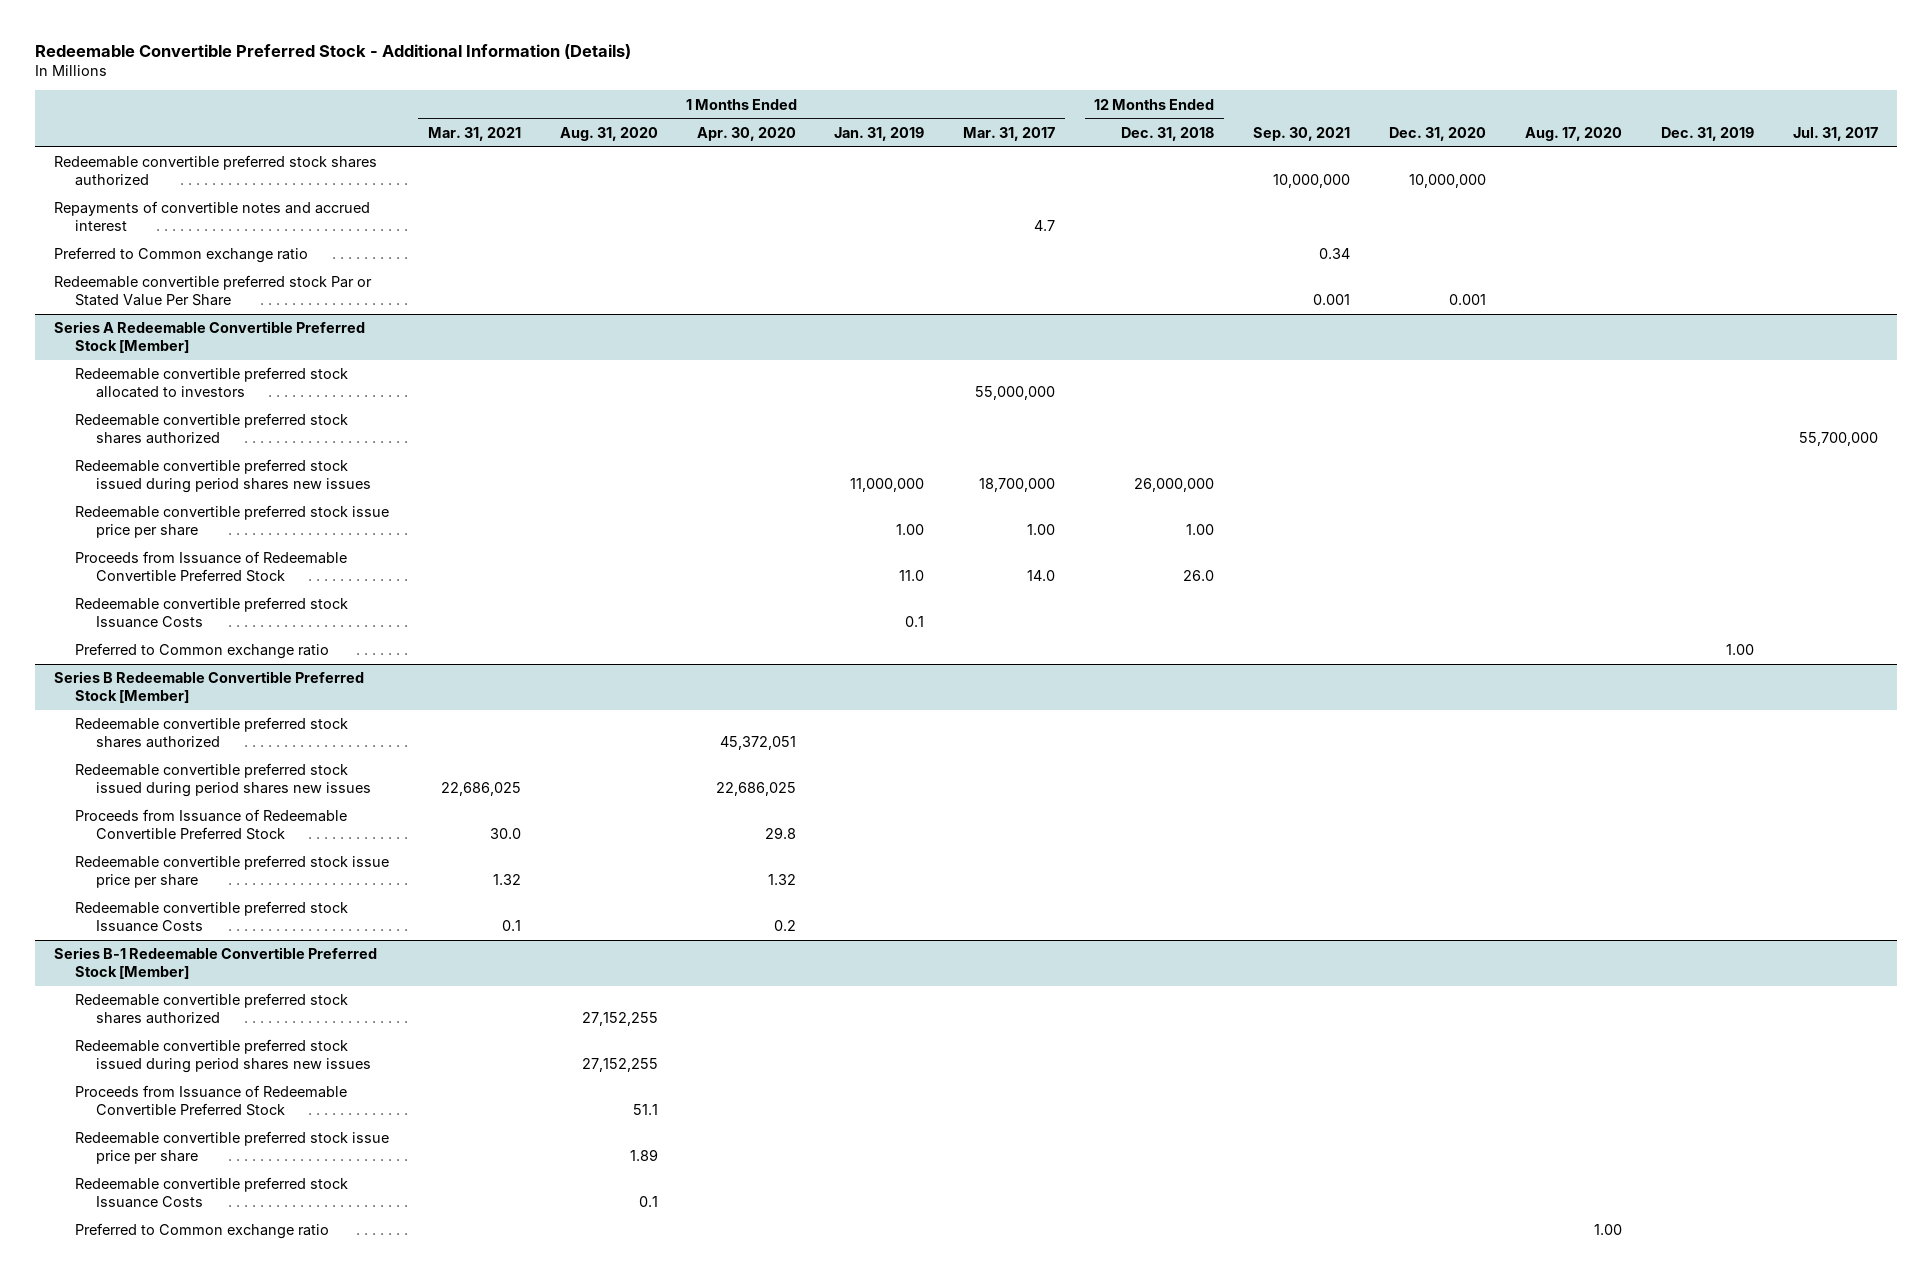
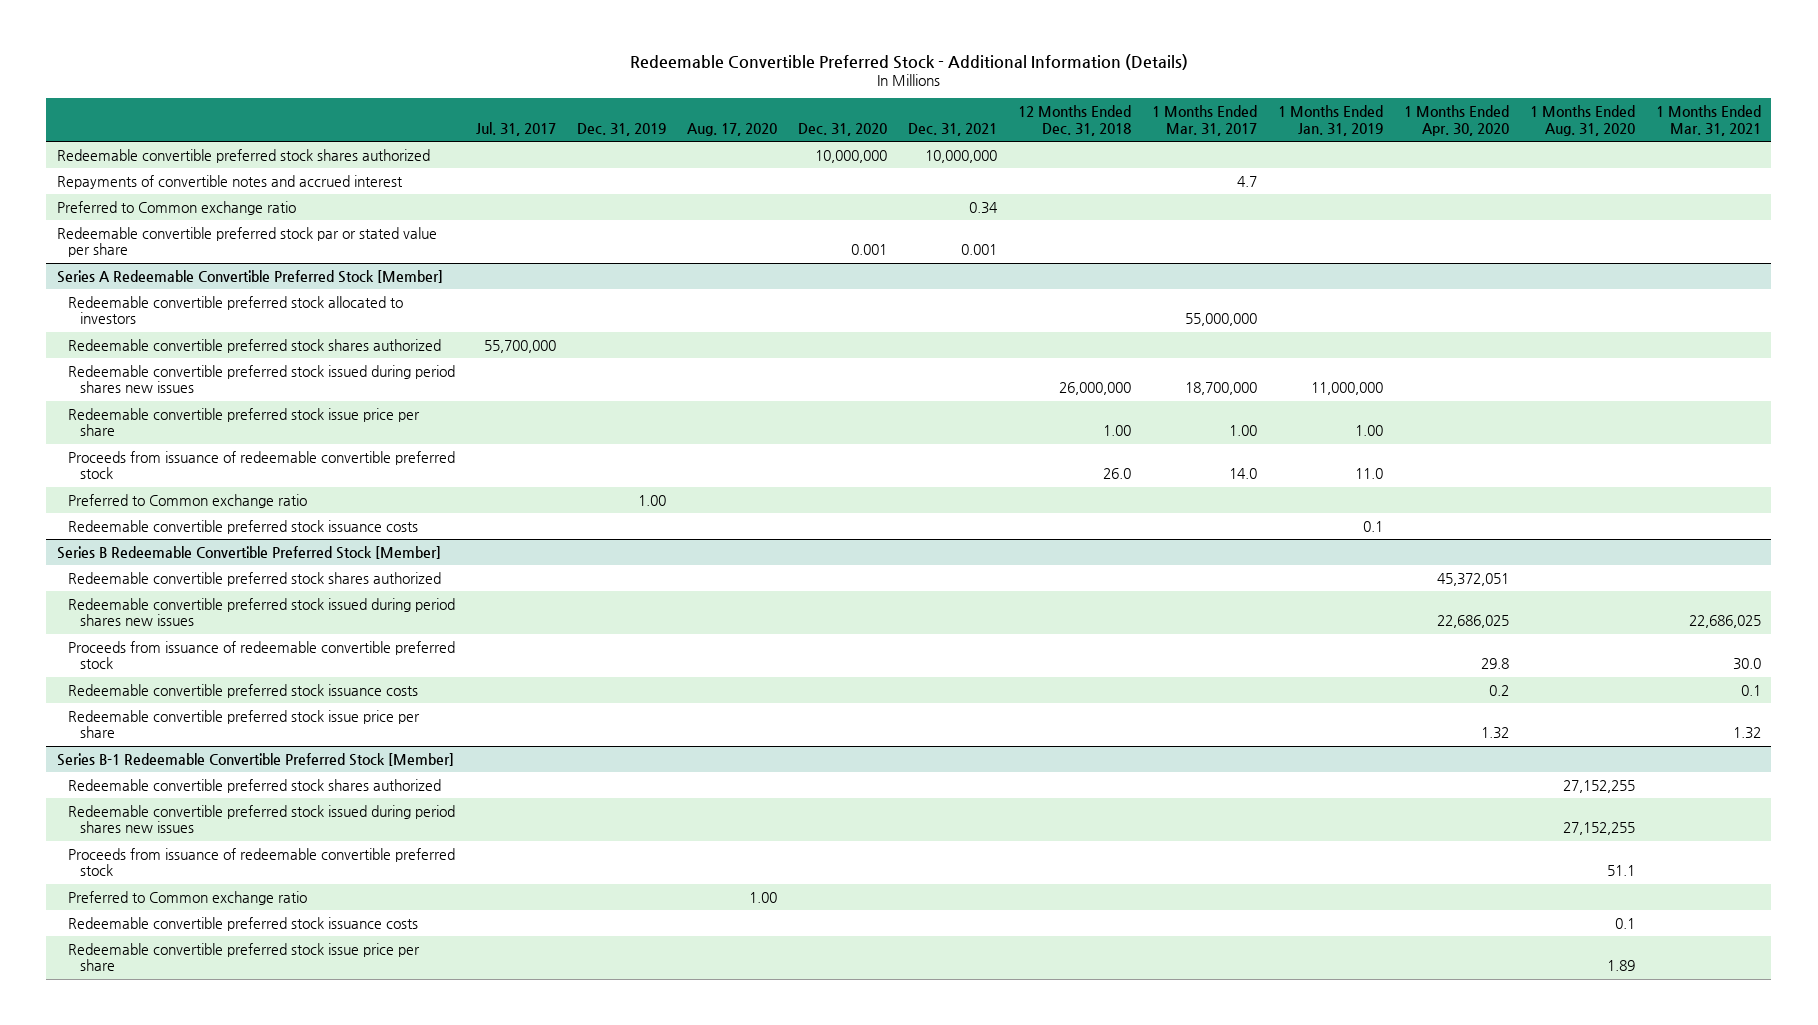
- | 1 Months Ended Mar. 31, 2021 | 1 Months Ended Aug. 31, 2020 | 1 Months Ended Apr. 30, 2020 | 1 Months Ended Jan. 31, 2019 | 1 Months Ended Mar. 31, 2017 | 12 Months Ended Dec. 31, 2018 | Sep. 30, 2021 | Dec. 31, 2020 | Aug. 17, 2020 | Dec. 31, 2019 | Jul. 31, 2017
+ | Jul. 31, 2017 | Dec. 31, 2019 | Aug. 17, 2020 | Dec. 31, 2020 | Dec. 31, 2021 | 12 Months Ended Dec. 31, 2018 | 1 Months Ended Mar. 31, 2017 | 1 Months Ended Jan. 31, 2019 | 1 Months Ended Apr. 30, 2020 | 1 Months Ended Aug. 31, 2020 | 1 Months Ended Mar. 31, 2021
- Redeemable convertible preferred stock Par or Stated Value Per Share | | | | | | | 0.001 | 0.001 | | |
+ Redeemable convertible preferred stock par or stated value per share | | | | 0.001 | 0.001 | | | | | |
@ Series A Redeemable Convertible Preferred Stock [Member]
- Proceeds from Issuance of Redeemable Convertible Preferred Stock | | | | 11.0 | 14.0 | 26.0 | | | | |
- Redeemable convertible preferred stock Issuance Costs | | | | 0.1 | | | | | | |
+ Proceeds from issuance of redeemable convertible preferred stock | | | | | | 26.0 | 14.0 | 11.0 | | |
+ Redeemable convertible preferred stock issuance costs | | | | | | | | 0.1 | | |
@ Series B Redeemable Convertible Preferred Stock [Member]
- Proceeds from Issuance of Redeemable Convertible Preferred Stock | 30.0 | | 29.8 | | | | | | | |
+ Proceeds from issuance of redeemable convertible preferred stock | | | | | | | | | 29.8 | | 30.0
+ Redeemable convertible preferred stock issuance costs | | | | | | | | | 0.2 | | 0.1
- Redeemable convertible preferred stock Issuance Costs | 0.1 | | 0.2 | | | | | | | |
@ Series B-1 Redeemable Convertible Preferred Stock [Member]
- Proceeds from Issuance of Redeemable Convertible Preferred Stock | | 51.1 | | | | | | | | |
- Redeemable convertible preferred stock Issuance Costs | | 0.1 | | | | | | | | |
+ Proceeds from issuance of redeemable convertible preferred stock | | | | | | | | | | 51.1 |
+ Redeemable convertible preferred stock issuance costs | | | | | | | | | | 0.1 |
moved down: Redeemable convertible preferred stock issue price per share | | | | | | | | | | 1.89 |

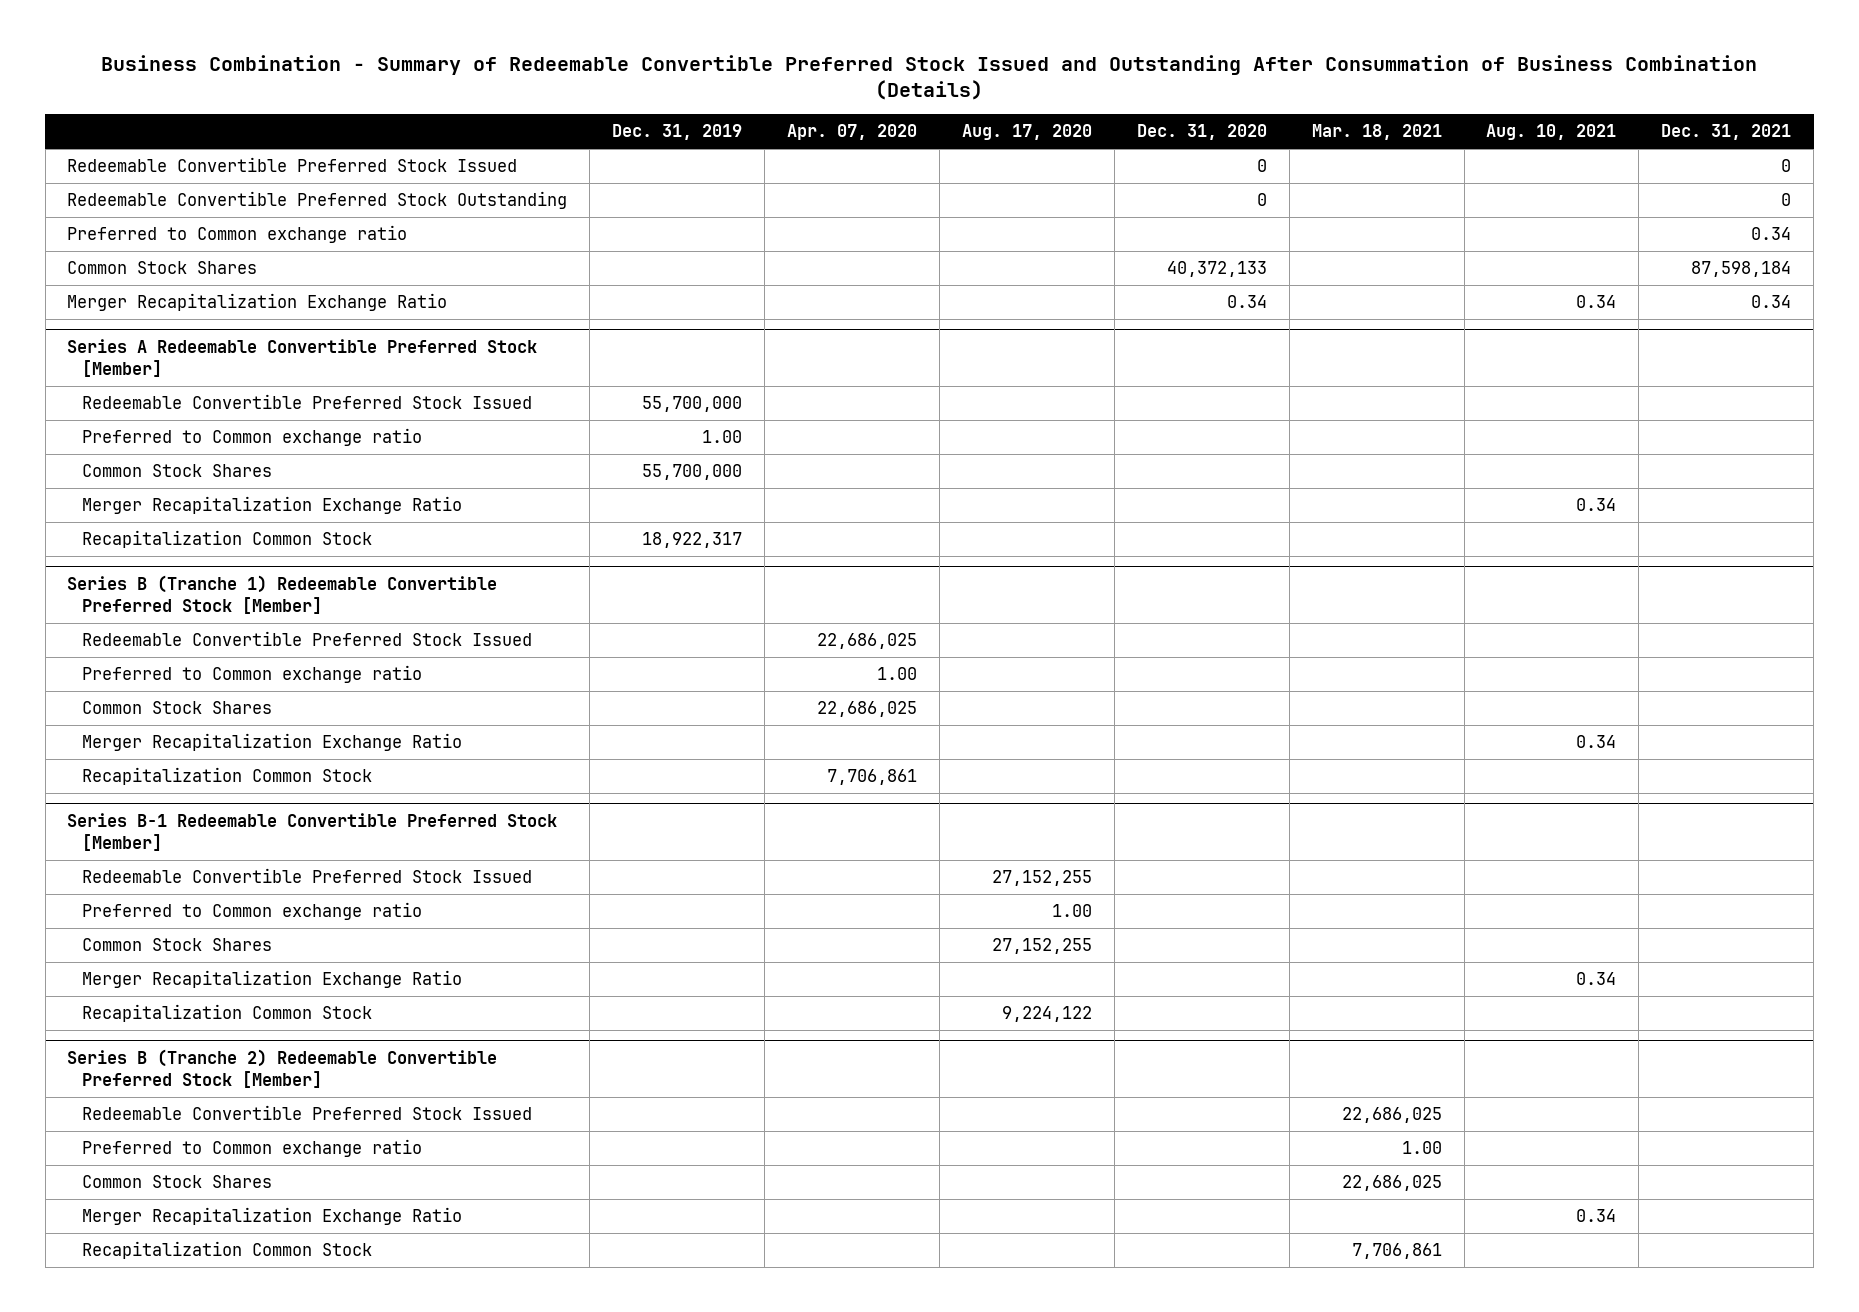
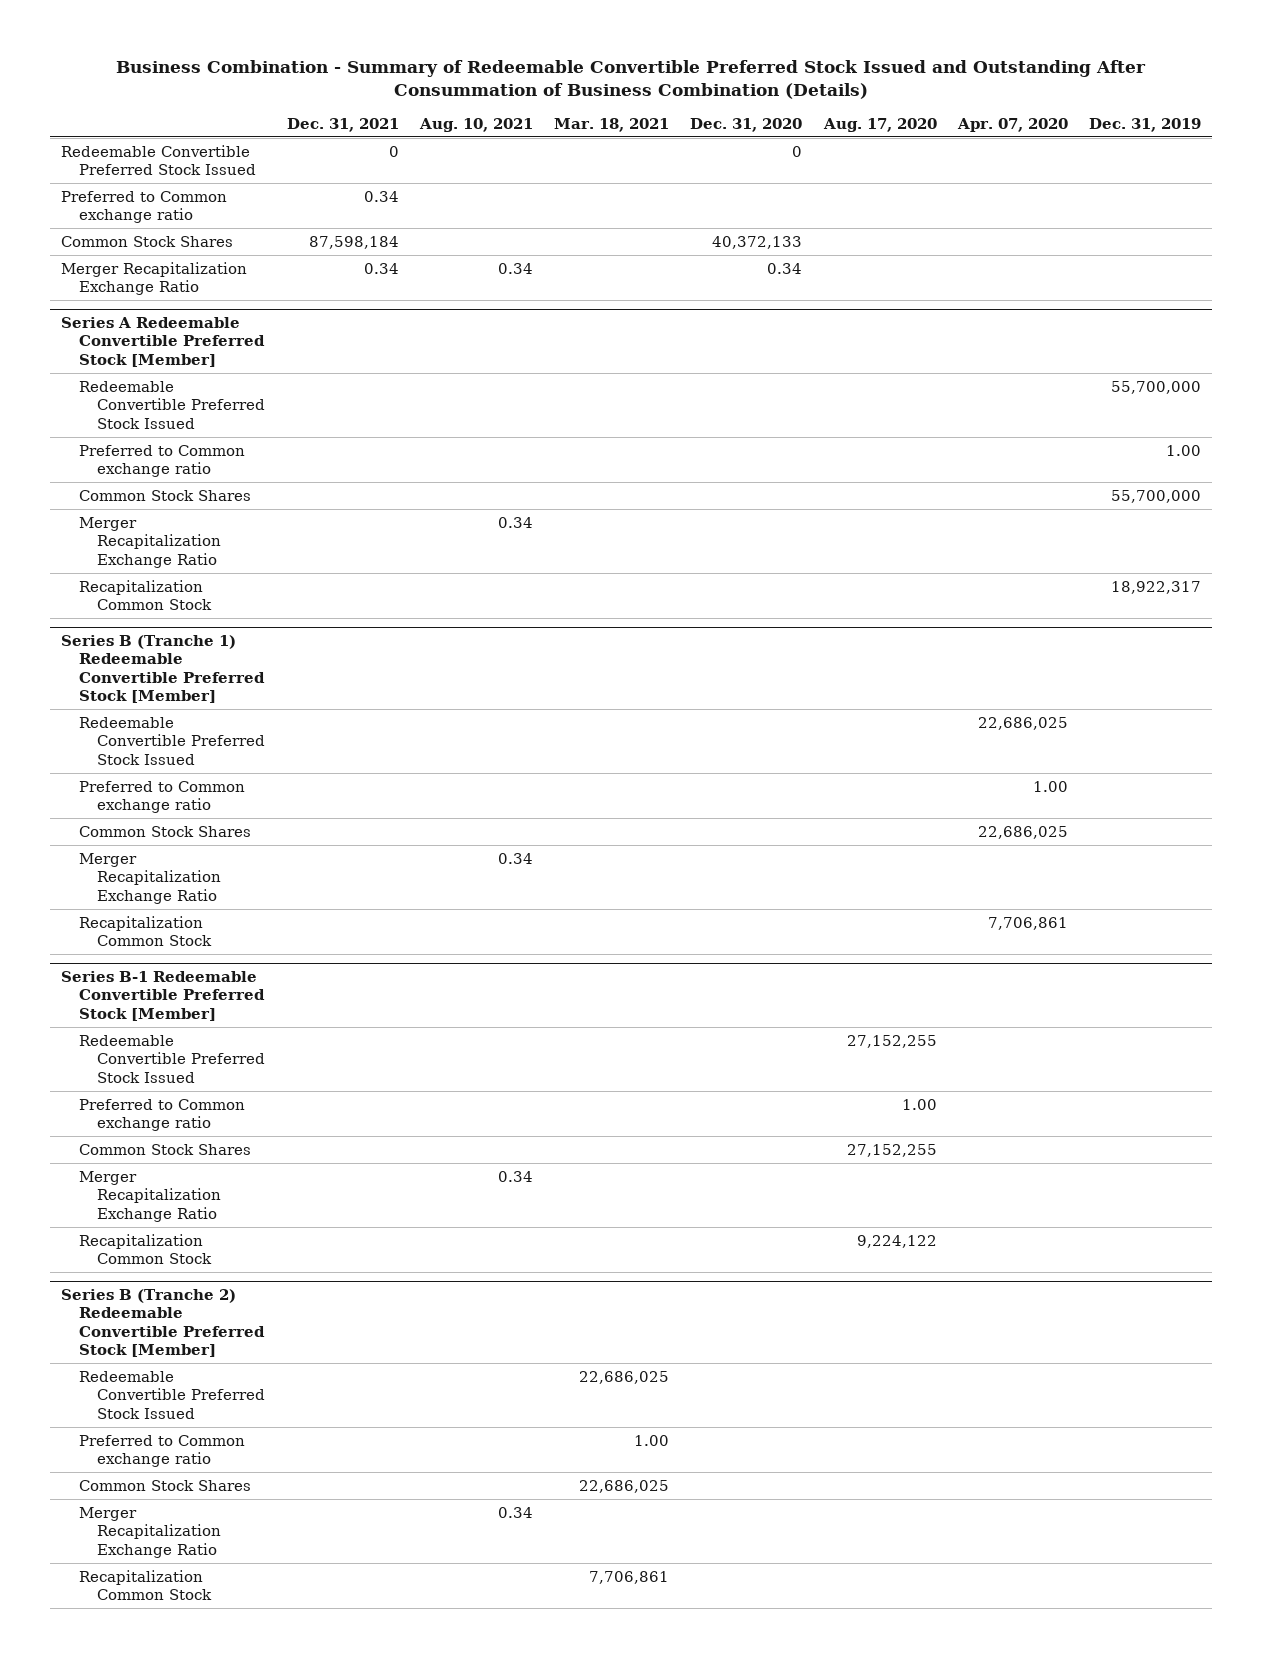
- | Dec. 31, 2019 | Apr. 07, 2020 | Aug. 17, 2020 | Dec. 31, 2020 | Mar. 18, 2021 | Aug. 10, 2021 | Dec. 31, 2021
+ | Dec. 31, 2021 | Aug. 10, 2021 | Mar. 18, 2021 | Dec. 31, 2020 | Aug. 17, 2020 | Apr. 07, 2020 | Dec. 31, 2019
- Redeemable Convertible Preferred Stock Outstanding | | | | 0 | | | 0

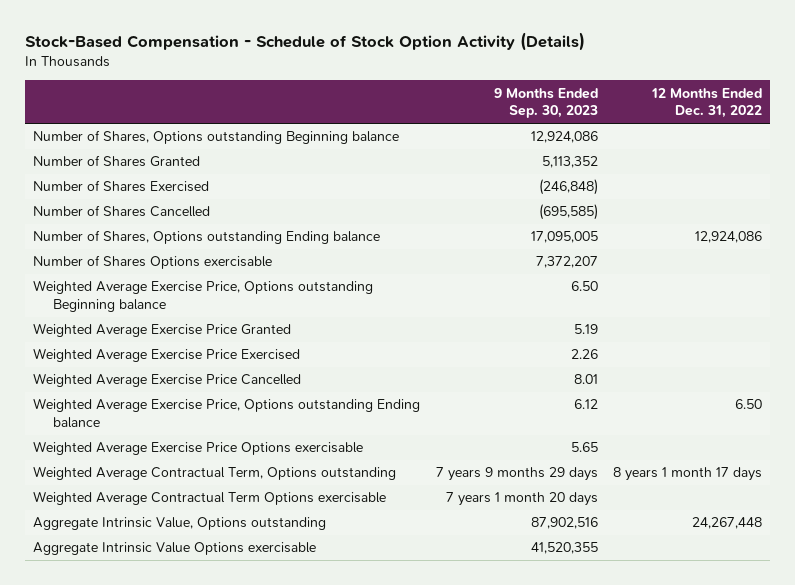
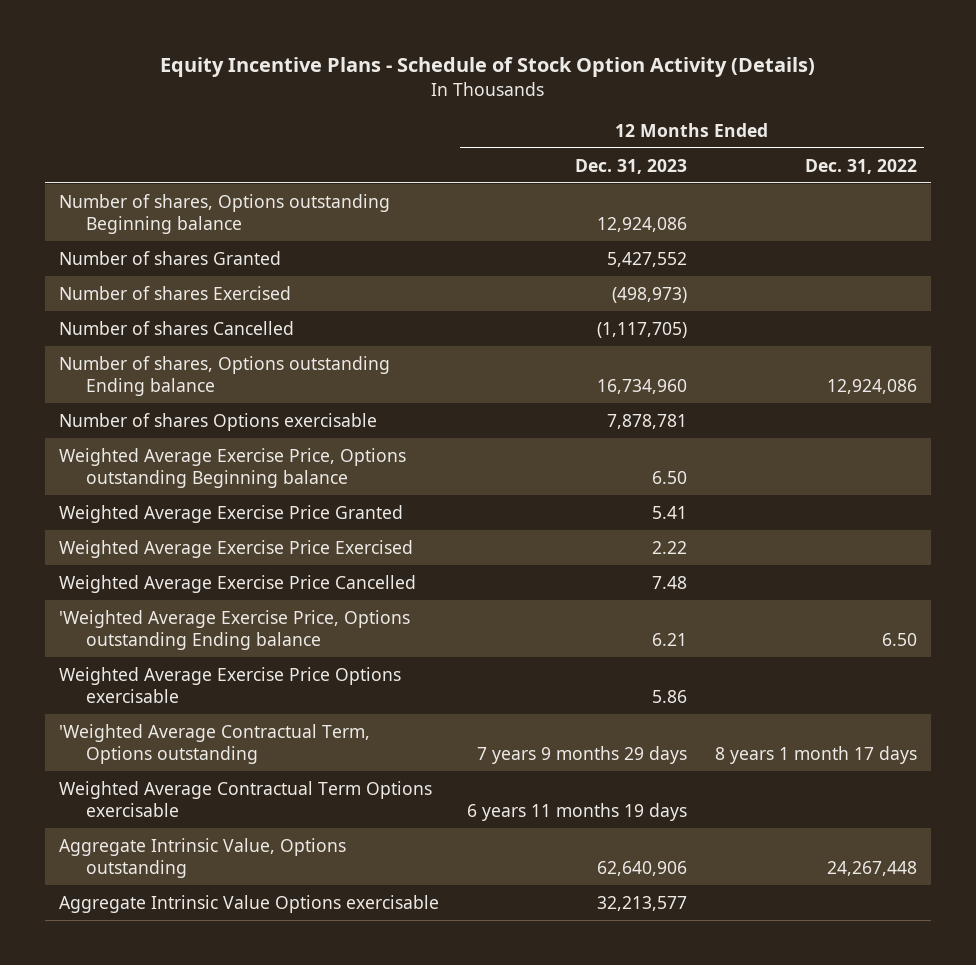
- Stock-Based Compensation - Schedule of Stock Option Activity (Details)
+ Equity Incentive Plans - Schedule of Stock Option Activity (Details)
- | 9 Months Ended Sep. 30, 2023 | 12 Months Ended Dec. 31, 2022
+ | 12 Months Ended Dec. 31, 2023 | 12 Months Ended Dec. 31, 2022
- Number of Shares, Options outstanding Beginning balance | 12,924,086 |
- Number of Shares Granted | 5,113,352 |
- Number of Shares Exercised | (246,848) |
- Number of Shares Cancelled | (695,585) |
- Number of Shares, Options outstanding Ending balance | 17,095,005 | 12,924,086
- Number of Shares Options exercisable | 7,372,207 |
+ Number of shares, Options outstanding Beginning balance | 12,924,086 |
+ Number of shares Granted | 5,427,552 |
+ Number of shares Exercised | (498,973) |
+ Number of shares Cancelled | (1,117,705) |
+ Number of shares, Options outstanding Ending balance | 16,734,960 | 12,924,086
+ Number of shares Options exercisable | 7,878,781 |
- Weighted Average Exercise Price, Options outstanding Ending balance | 6.12 | 6.50
+ 'Weighted Average Exercise Price, Options outstanding Ending balance | 6.21 | 6.50
- Weighted Average Contractual Term, Options outstanding | 7 years 9 months 29 days | 8 years 1 month 17 days
+ 'Weighted Average Contractual Term, Options outstanding | 7 years 9 months 29 days | 8 years 1 month 17 days

